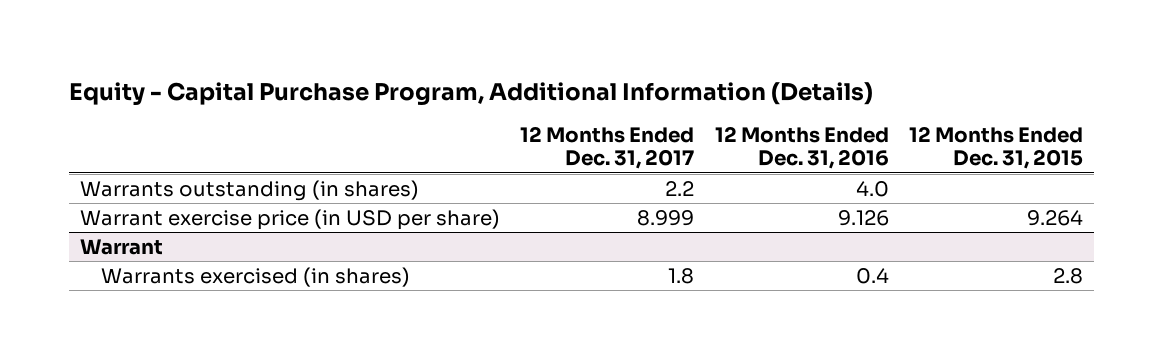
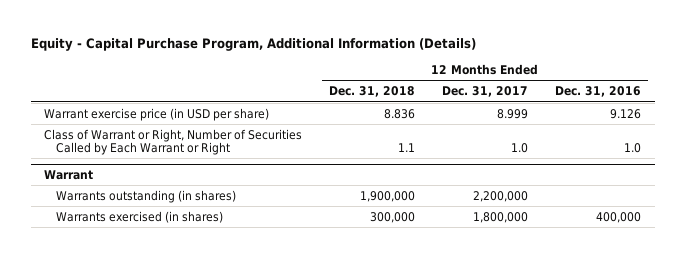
- | 12 Months Ended Dec. 31, 2017 | 12 Months Ended Dec. 31, 2016 | 12 Months Ended Dec. 31, 2015
+ | 12 Months Ended Dec. 31, 2018 | 12 Months Ended Dec. 31, 2017 | 12 Months Ended Dec. 31, 2016
- Warrants outstanding (in shares) | 2.2 | 4.0 |
+ Class of Warrant or Right, Number of Securities Called by Each Warrant or Right | 1.1 | 1.0 | 1.0
@ Warrant
- Warrants exercised (in shares) | 1.8 | 0.4 | 2.8
+ Warrants outstanding (in shares) | 1,900,000 | 2,200,000 |
+ Warrants exercised (in shares) | 300,000 | 1,800,000 | 400,000

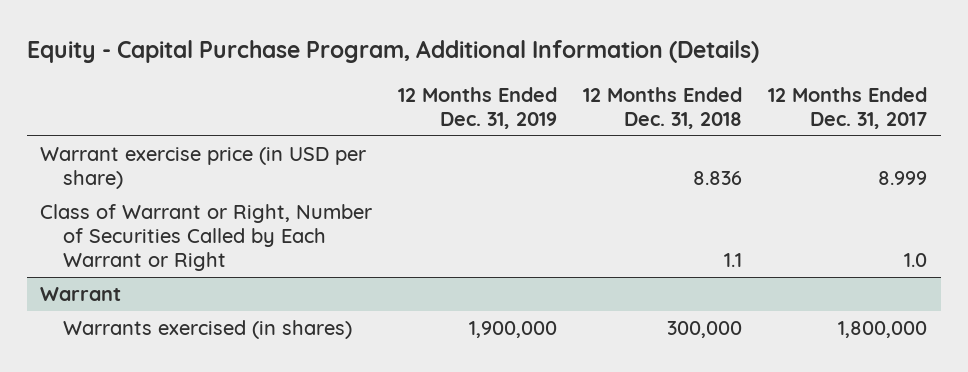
- | 12 Months Ended Dec. 31, 2018 | 12 Months Ended Dec. 31, 2017 | 12 Months Ended Dec. 31, 2016
+ | 12 Months Ended Dec. 31, 2019 | 12 Months Ended Dec. 31, 2018 | 12 Months Ended Dec. 31, 2017
@ Warrant
- Warrants outstanding (in shares) | 1,900,000 | 2,200,000 |

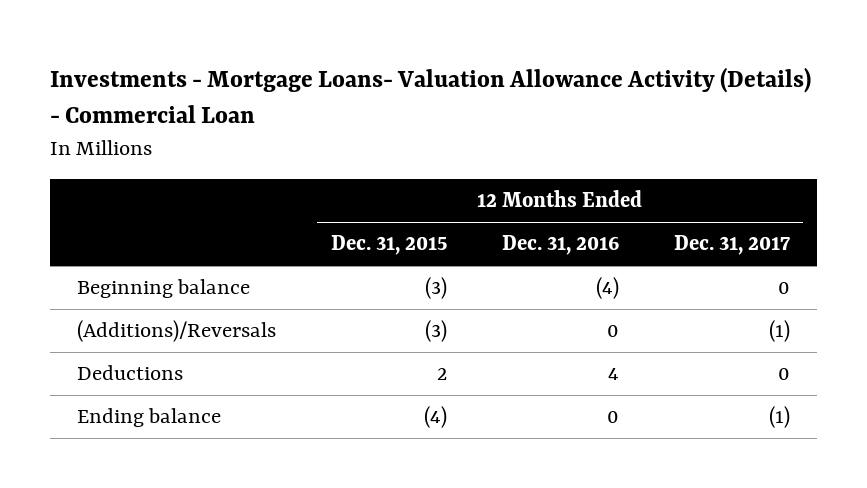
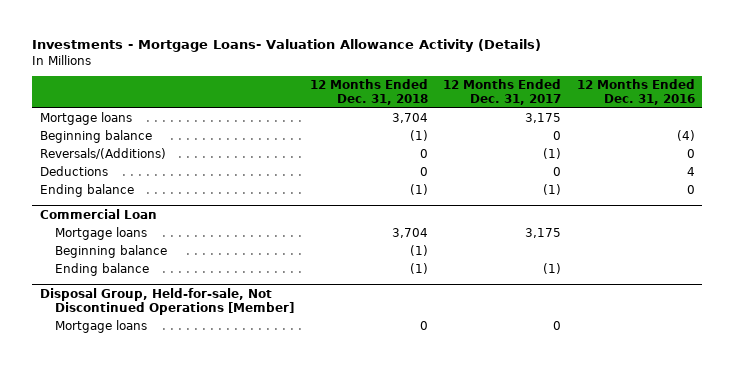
- Investments - Mortgage Loans- Valuation Allowance Activity (Details) - Commercial Loan
+ Investments - Mortgage Loans- Valuation Allowance Activity (Details)
- | 12 Months Ended Dec. 31, 2015 | 12 Months Ended Dec. 31, 2016 | 12 Months Ended Dec. 31, 2017
+ | 12 Months Ended Dec. 31, 2018 | 12 Months Ended Dec. 31, 2017 | 12 Months Ended Dec. 31, 2016
+ Mortgage loans | 3,704 | 3,175 |
- (Additions)/Reversals | (3) | 0 | (1)
+ Reversals/(Additions) | 0 | (1) | 0
+ Commercial Loan
+ Mortgage loans | 3,704 | 3,175 |
+ Beginning balance | (1) | |
+ Ending balance | (1) | (1) |
+ Disposal Group, Held-for-sale, Not Discontinued Operations [Member]
+ Mortgage loans | 0 | 0 |

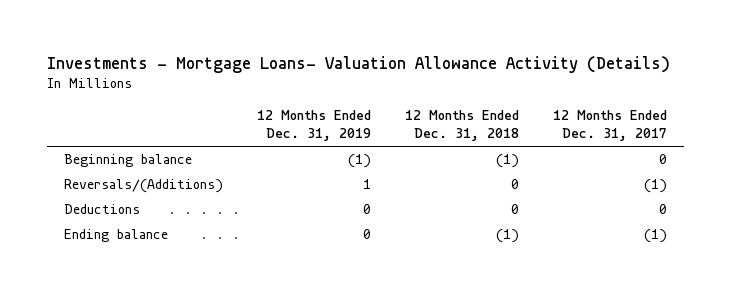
- | 12 Months Ended Dec. 31, 2018 | 12 Months Ended Dec. 31, 2017 | 12 Months Ended Dec. 31, 2016
+ | 12 Months Ended Dec. 31, 2019 | 12 Months Ended Dec. 31, 2018 | 12 Months Ended Dec. 31, 2017
- Mortgage loans | 3,704 | 3,175 |
- Commercial Loan
- Mortgage loans | 3,704 | 3,175 |
- Beginning balance | (1) | |
- Ending balance | (1) | (1) |
- Disposal Group, Held-for-sale, Not Discontinued Operations [Member]
- Mortgage loans | 0 | 0 |

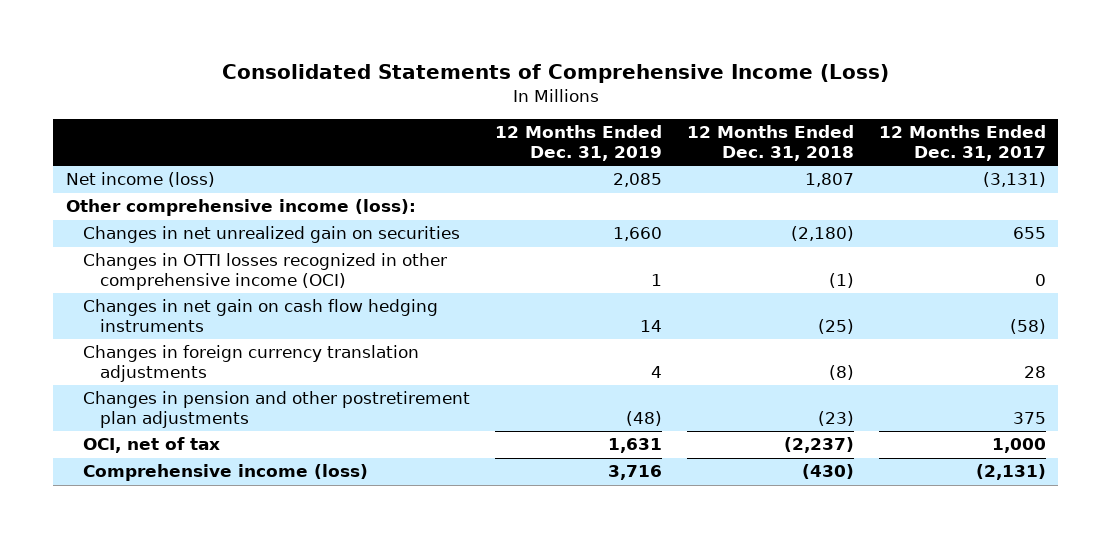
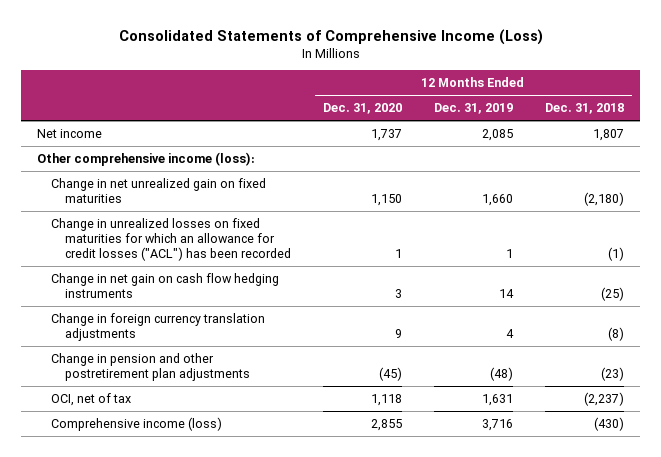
- | 12 Months Ended Dec. 31, 2019 | 12 Months Ended Dec. 31, 2018 | 12 Months Ended Dec. 31, 2017
+ | 12 Months Ended Dec. 31, 2020 | 12 Months Ended Dec. 31, 2019 | 12 Months Ended Dec. 31, 2018
- Net income (loss) | 2,085 | 1,807 | (3,131)
+ Net income | 1,737 | 2,085 | 1,807
- Changes in net unrealized gain on securities | 1,660 | (2,180) | 655
- Changes in OTTI losses recognized in other comprehensive income (OCI) | 1 | (1) | 0
- Changes in net gain on cash flow hedging instruments | 14 | (25) | (58)
- Changes in foreign currency translation adjustments | 4 | (8) | 28
- Changes in pension and other postretirement plan adjustments | (48) | (23) | 375
+ Change in net unrealized gain on fixed maturities | 1,150 | 1,660 | (2,180)
+ Change in unrealized losses on fixed maturities for which an allowance for credit losses ("ACL") has been recorded | 1 | 1 | (1)
+ Change in net gain on cash flow hedging instruments | 3 | 14 | (25)
+ Change in foreign currency translation adjustments | 9 | 4 | (8)
+ Change in pension and other postretirement plan adjustments | (45) | (48) | (23)

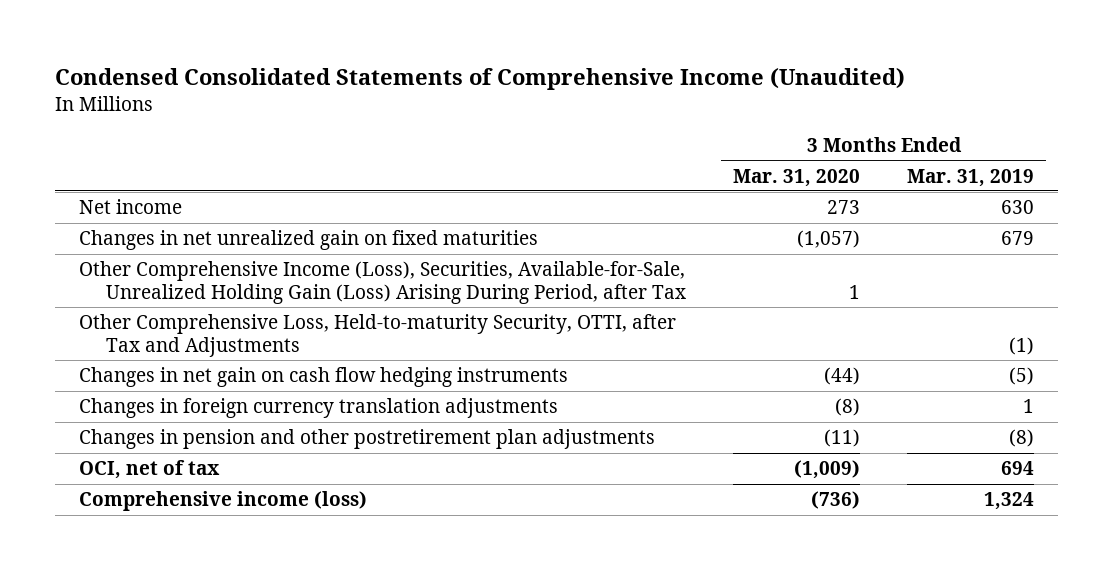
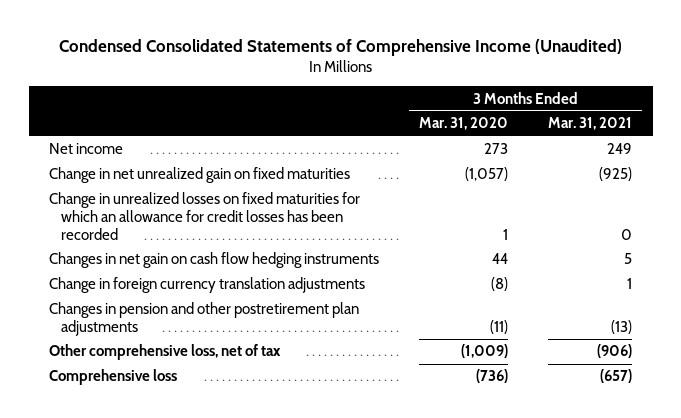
- | 3 Months Ended Mar. 31, 2020 | 3 Months Ended Mar. 31, 2019
+ | 3 Months Ended Mar. 31, 2020 | 3 Months Ended Mar. 31, 2021
- Changes in net unrealized gain on fixed maturities | (1,057) | 679
- Other Comprehensive Income (Loss), Securities, Available-for-Sale, Unrealized Holding Gain (Loss) Arising During Period, after Tax | 1 |
- Other Comprehensive Loss, Held-to-maturity Security, OTTI, after Tax and Adjustments | | (1)
- Changes in net gain on cash flow hedging instruments | (44) | (5)
- Changes in foreign currency translation adjustments | (8) | 1
+ Change in net unrealized gain on fixed maturities | (1,057) | (925)
+ Change in unrealized losses on fixed maturities for which an allowance for credit losses has been recorded | 1 | 0
+ Changes in net gain on cash flow hedging instruments | 44 | 5
+ Change in foreign currency translation adjustments | (8) | 1
- OCI, net of tax | (1,009) | 694
- Comprehensive income (loss) | (736) | 1,324
+ Other comprehensive loss, net of tax | (1,009) | (906)
+ Comprehensive loss | (736) | (657)

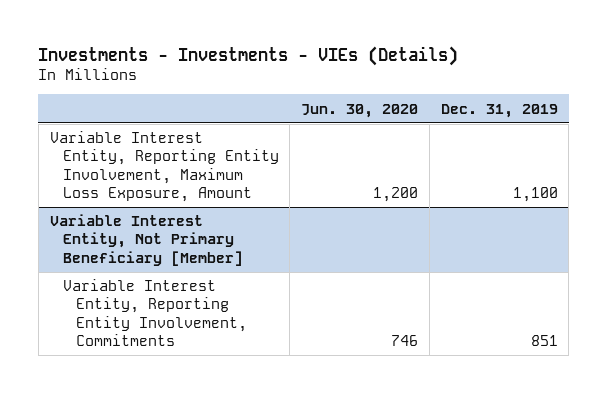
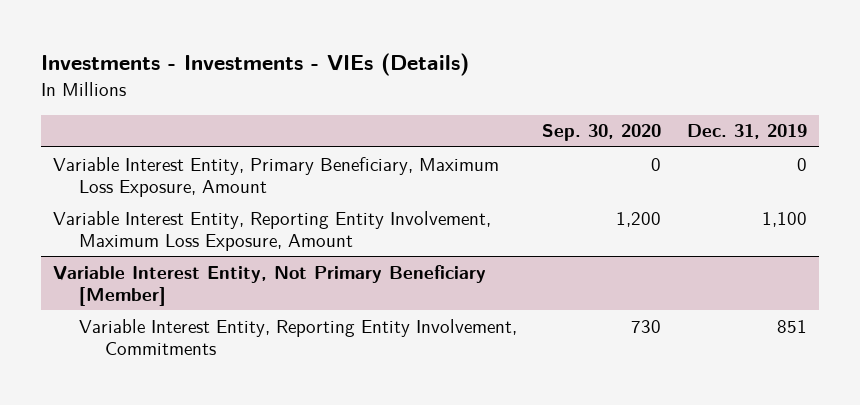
- | Jun. 30, 2020 | Dec. 31, 2019
+ | Sep. 30, 2020 | Dec. 31, 2019
+ Variable Interest Entity, Primary Beneficiary, Maximum Loss Exposure, Amount | 0 | 0

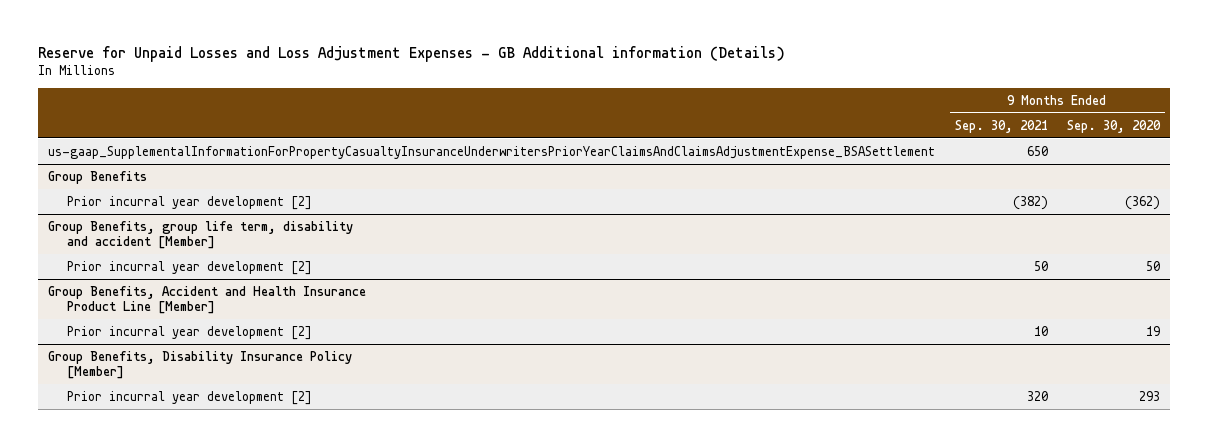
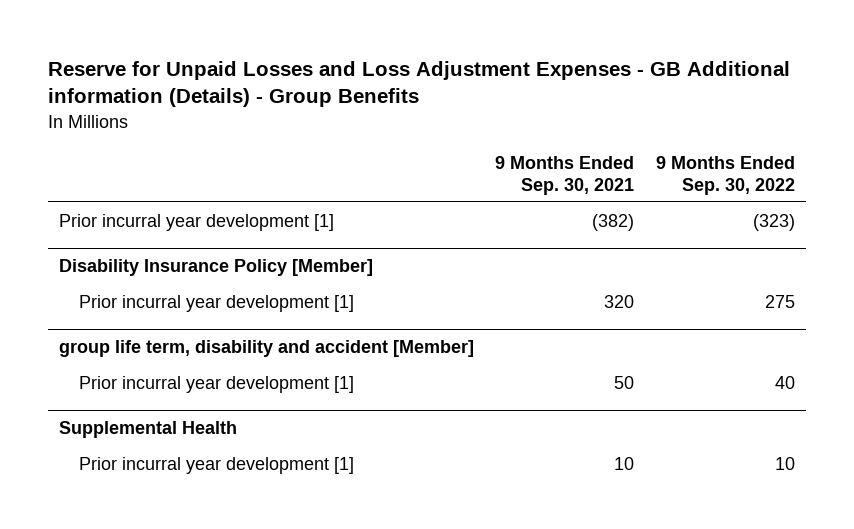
- Reserve for Unpaid Losses and Loss Adjustment Expenses - GB Additional information (Details)
+ Reserve for Unpaid Losses and Loss Adjustment Expenses - GB Additional information (Details) - Group Benefits
- | 9 Months Ended Sep. 30, 2021 | 9 Months Ended Sep. 30, 2020
+ | 9 Months Ended Sep. 30, 2021 | 9 Months Ended Sep. 30, 2022
- us-gaap_SupplementalInformationForPropertyCasualtyInsuranceUnderwritersPriorYearClaimsAndClaimsAdjustmentExpense_BSASettlement | 650 |
- Group Benefits
- Prior incurral year development [2] | (382) | (362)
- Group Benefits, group life term, disability and accident [Member]
- Prior incurral year development [2] | 50 | 50
- Group Benefits, Accident and Health Insurance Product Line [Member]
- Prior incurral year development [2] | 10 | 19
- Group Benefits, Disability Insurance Policy [Member]
- Prior incurral year development [2] | 320 | 293
+ Prior incurral year development [1] | (382) | (323)
+ Disability Insurance Policy [Member]
+ Prior incurral year development [1] | 320 | 275
+ group life term, disability and accident [Member]
+ Prior incurral year development [1] | 50 | 40
+ Supplemental Health
+ Prior incurral year development [1] | 10 | 10

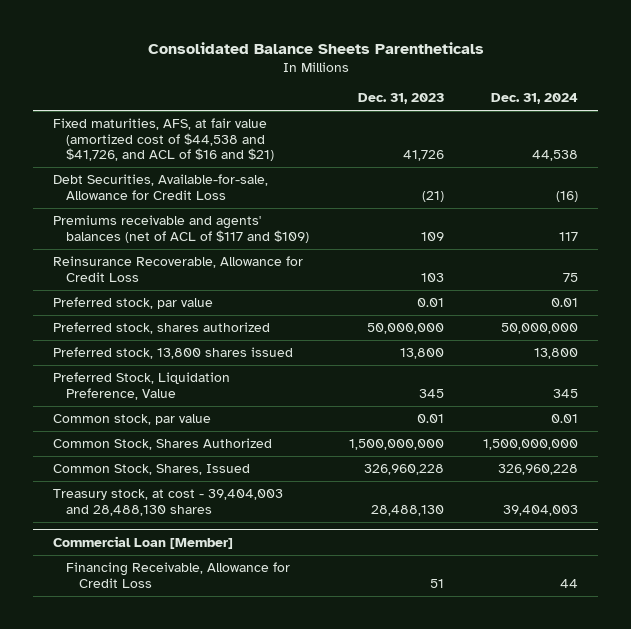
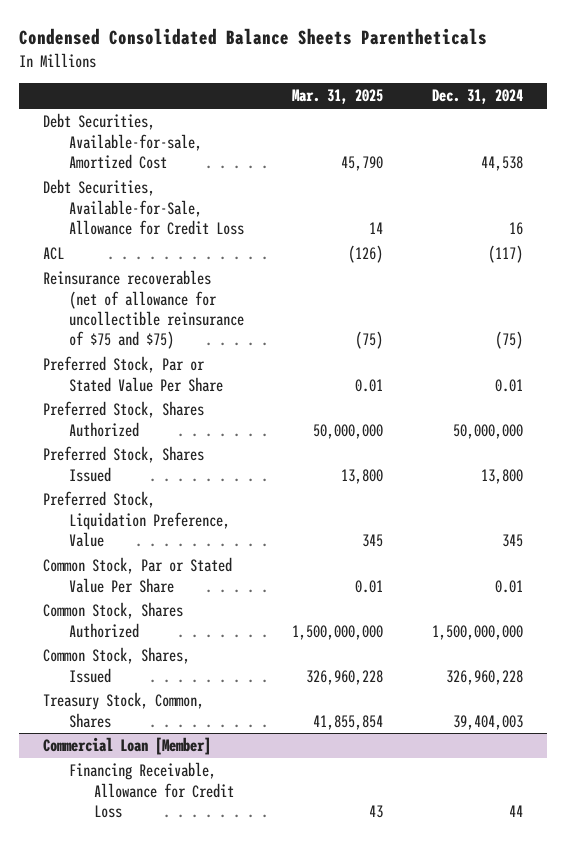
- Consolidated Balance Sheets Parentheticals
+ Condensed Consolidated Balance Sheets Parentheticals
- | Dec. 31, 2023 | Dec. 31, 2024
+ | Mar. 31, 2025 | Dec. 31, 2024
- Fixed maturities, AFS, at fair value (amortized cost of $44,538 and $41,726, and ACL of $16 and $21) | 41,726 | 44,538
- Debt Securities, Available-for-sale, Allowance for Credit Loss | (21) | (16)
- Premiums receivable and agents' balances (net of ACL of $117 and $109) | 109 | 117
- Reinsurance Recoverable, Allowance for Credit Loss | 103 | 75
- Preferred stock, par value | 0.01 | 0.01
- Preferred stock, shares authorized | 50,000,000 | 50,000,000
- Preferred stock, 13,800 shares issued | 13,800 | 13,800
+ Debt Securities, Available-for-sale, Amortized Cost | 45,790 | 44,538
+ Debt Securities, Available-for-Sale, Allowance for Credit Loss | 14 | 16
+ ACL | (126) | (117)
+ Reinsurance recoverables (net of allowance for uncollectible reinsurance of $75 and $75) | (75) | (75)
+ Preferred Stock, Par or Stated Value Per Share | 0.01 | 0.01
+ Preferred Stock, Shares Authorized | 50,000,000 | 50,000,000
+ Preferred Stock, Shares Issued | 13,800 | 13,800
- Common stock, par value | 0.01 | 0.01
+ Common Stock, Par or Stated Value Per Share | 0.01 | 0.01
- Treasury stock, at cost - 39,404,003 and 28,488,130 shares | 28,488,130 | 39,404,003
+ Treasury Stock, Common, Shares | 41,855,854 | 39,404,003

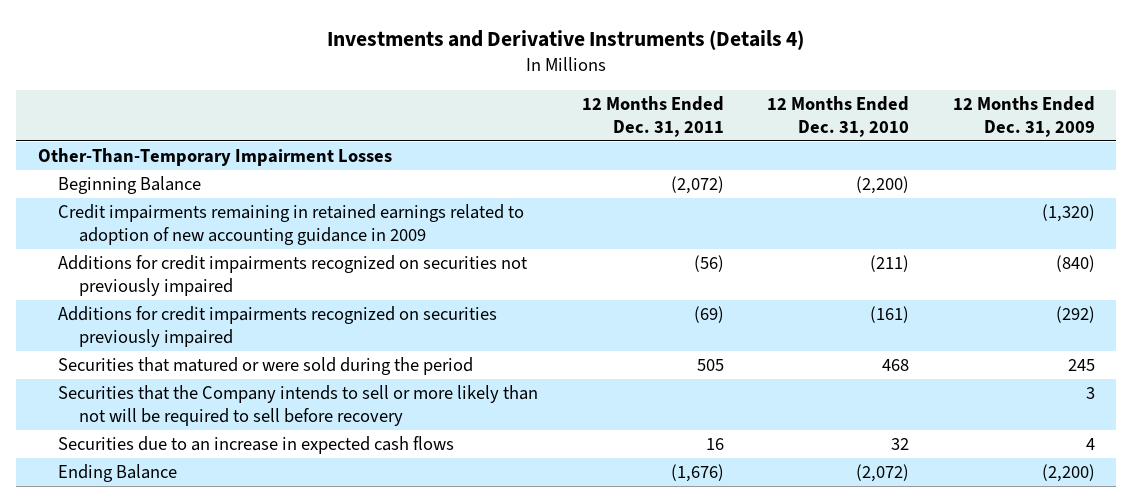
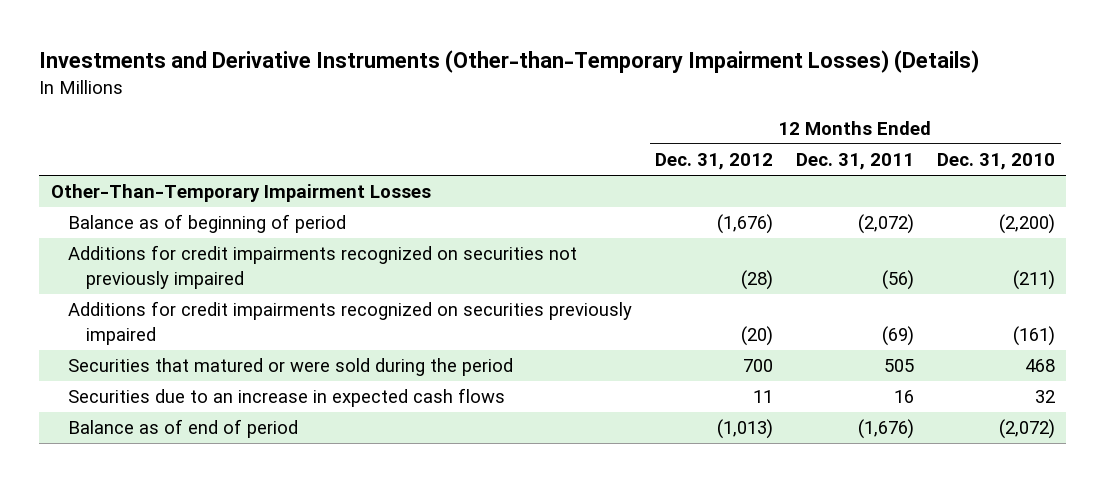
- Investments and Derivative Instruments (Details 4)
+ Investments and Derivative Instruments (Other-than-Temporary Impairment Losses) (Details)
- | 12 Months Ended Dec. 31, 2011 | 12 Months Ended Dec. 31, 2010 | 12 Months Ended Dec. 31, 2009
+ | 12 Months Ended Dec. 31, 2012 | 12 Months Ended Dec. 31, 2011 | 12 Months Ended Dec. 31, 2010
- Beginning Balance | (2,072) | (2,200) |
- Credit impairments remaining in retained earnings related to adoption of new accounting guidance in 2009 | | | (1,320)
+ Balance as of beginning of period | (1,676) | (2,072) | (2,200)
- Securities that the Company intends to sell or more likely than not will be required to sell before recovery | | | 3
- Ending Balance | (1,676) | (2,072) | (2,200)
+ Balance as of end of period | (1,013) | (1,676) | (2,072)

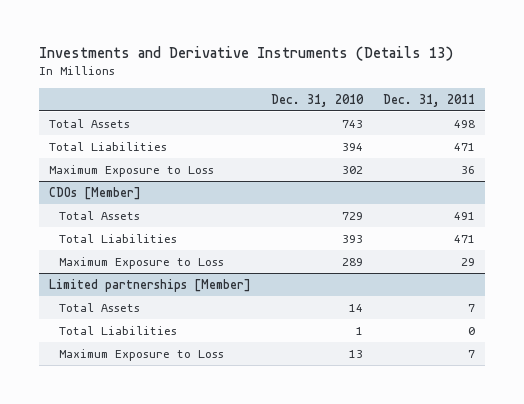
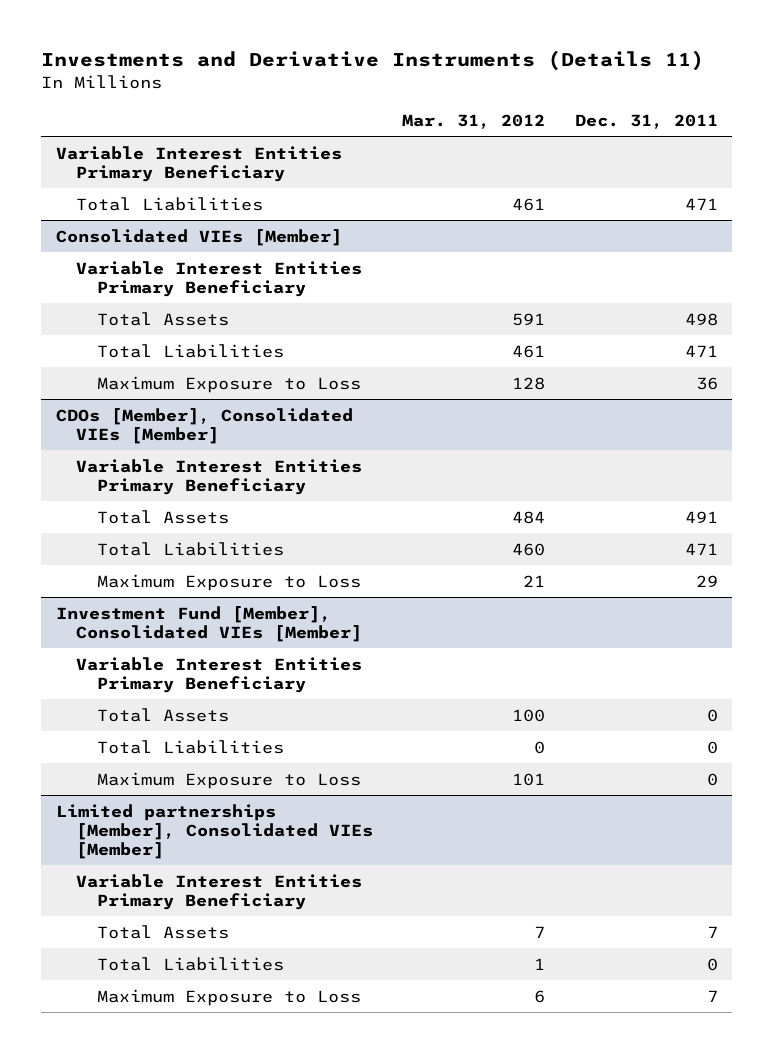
- Investments and Derivative Instruments (Details 13)
+ Investments and Derivative Instruments (Details 11)
- | Dec. 31, 2010 | Dec. 31, 2011
+ | Mar. 31, 2012 | Dec. 31, 2011
+ Variable Interest Entities Primary Beneficiary
+ Total Liabilities | 461 | 471
+ Consolidated VIEs [Member]
+ Variable Interest Entities Primary Beneficiary
- CDOs [Member]
+ CDOs [Member], Consolidated VIEs [Member]
+ Variable Interest Entities Primary Beneficiary
- Limited partnerships [Member]
+ Investment Fund [Member], Consolidated VIEs [Member]
+ Variable Interest Entities Primary Beneficiary
+ Total Assets | 100 | 0
+ Total Liabilities | 0 | 0
+ Maximum Exposure to Loss | 101 | 0
+ Limited partnerships [Member], Consolidated VIEs [Member]
+ Variable Interest Entities Primary Beneficiary

